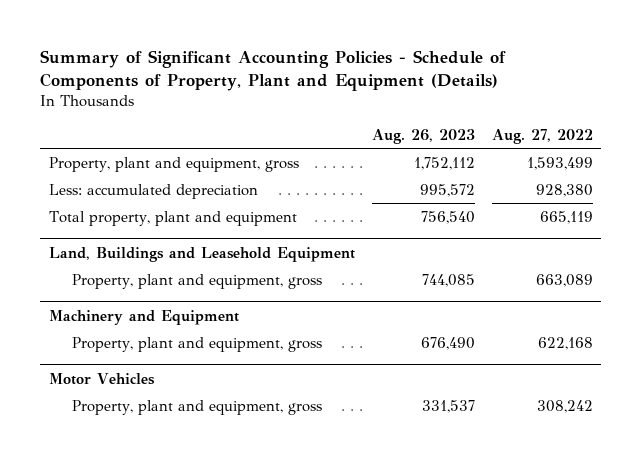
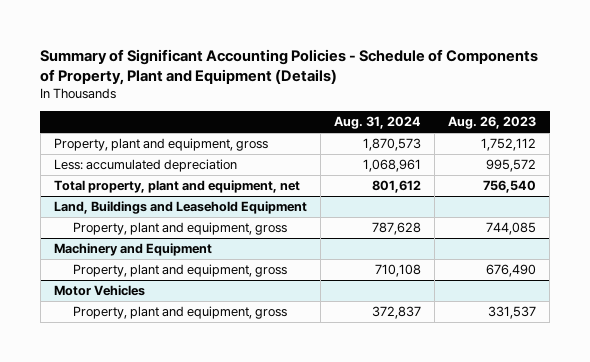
- | Aug. 26, 2023 | Aug. 27, 2022
+ | Aug. 31, 2024 | Aug. 26, 2023
- Total property, plant and equipment | 756,540 | 665,119
+ Total property, plant and equipment, net | 801,612 | 756,540

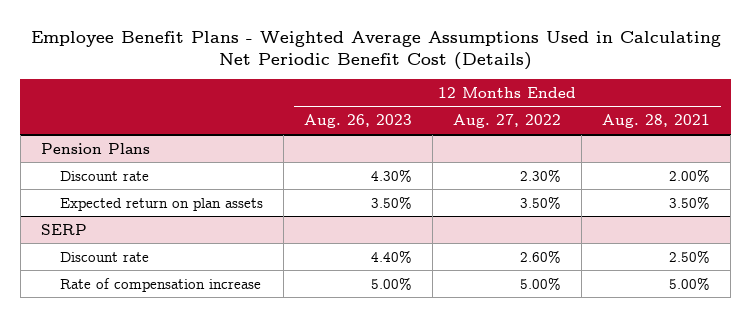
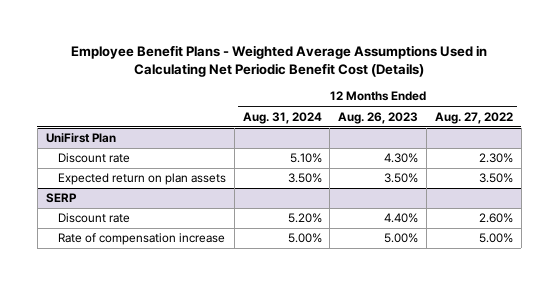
- | 12 Months Ended Aug. 26, 2023 | 12 Months Ended Aug. 27, 2022 | 12 Months Ended Aug. 28, 2021
+ | 12 Months Ended Aug. 31, 2024 | 12 Months Ended Aug. 26, 2023 | 12 Months Ended Aug. 27, 2022
- Pension Plans
+ UniFirst Plan

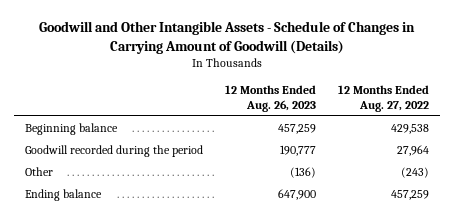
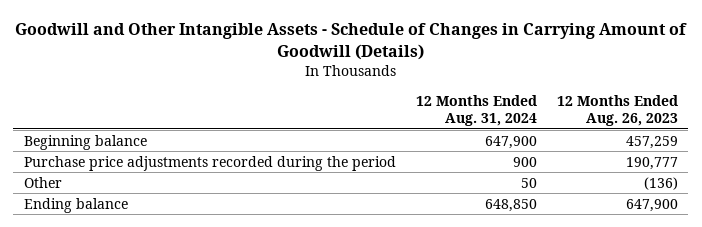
- | 12 Months Ended Aug. 26, 2023 | 12 Months Ended Aug. 27, 2022
+ | 12 Months Ended Aug. 31, 2024 | 12 Months Ended Aug. 26, 2023
- Goodwill recorded during the period | 190,777 | 27,964
+ Purchase price adjustments recorded during the period | 900 | 190,777

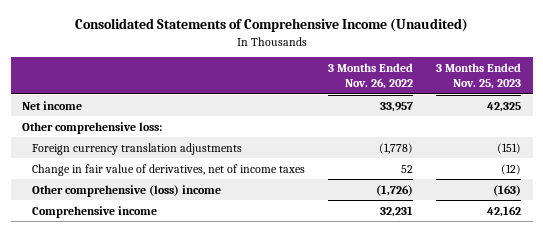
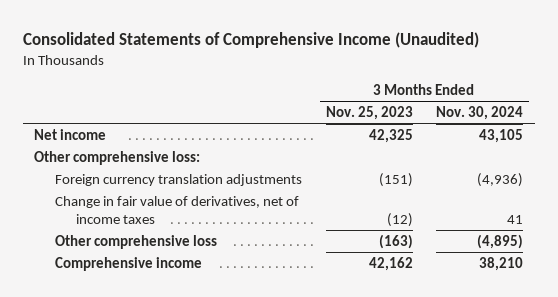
- | 3 Months Ended Nov. 26, 2022 | 3 Months Ended Nov. 25, 2023
+ | 3 Months Ended Nov. 25, 2023 | 3 Months Ended Nov. 30, 2024
- Other comprehensive (loss) income | (1,726) | (163)
+ Other comprehensive loss | (163) | (4,895)

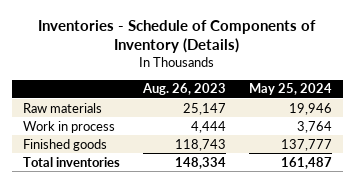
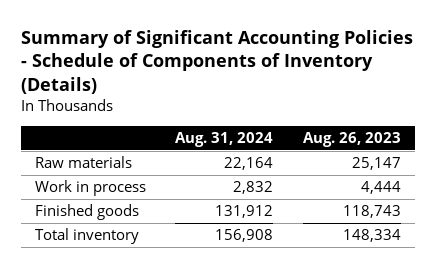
- Inventories - Schedule of Components of Inventory (Details)
+ Summary of Significant Accounting Policies - Schedule of Components of Inventory (Details)
- | Aug. 26, 2023 | May 25, 2024
+ | Aug. 31, 2024 | Aug. 26, 2023
- Total inventories | 148,334 | 161,487
+ Total inventory | 156,908 | 148,334

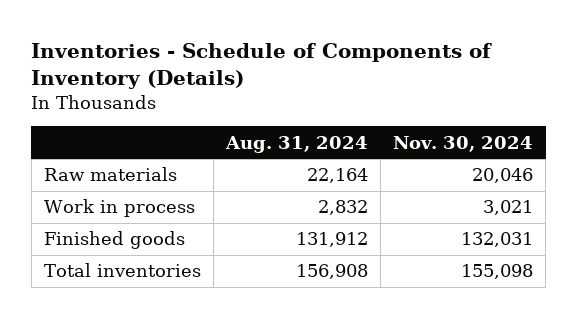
- Summary of Significant Accounting Policies - Schedule of Components of Inventory (Details)
+ Inventories - Schedule of Components of Inventory (Details)
- | Aug. 31, 2024 | Aug. 26, 2023
+ | Aug. 31, 2024 | Nov. 30, 2024
- Total inventory | 156,908 | 148,334
+ Total inventories | 156,908 | 155,098

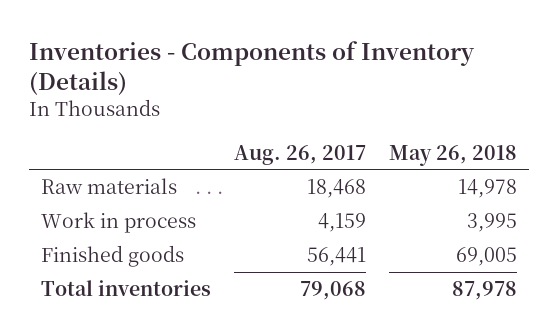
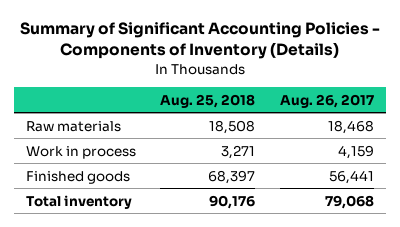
- Inventories - Components of Inventory (Details)
+ Summary of Significant Accounting Policies - Components of Inventory (Details)
- | Aug. 26, 2017 | May 26, 2018
+ | Aug. 25, 2018 | Aug. 26, 2017
- Total inventories | 79,068 | 87,978
+ Total inventory | 90,176 | 79,068

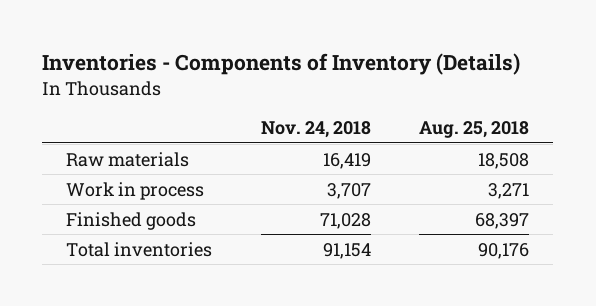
- Summary of Significant Accounting Policies - Components of Inventory (Details)
+ Inventories - Components of Inventory (Details)
- | Aug. 25, 2018 | Aug. 26, 2017
+ | Nov. 24, 2018 | Aug. 25, 2018
- Total inventory | 90,176 | 79,068
+ Total inventories | 91,154 | 90,176

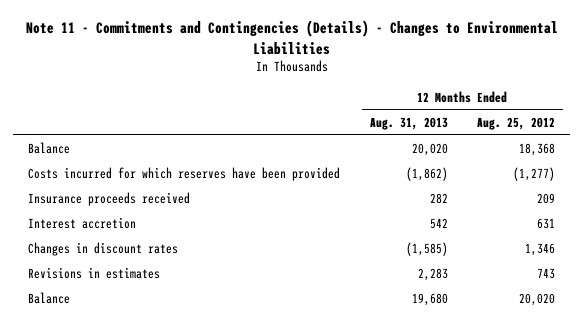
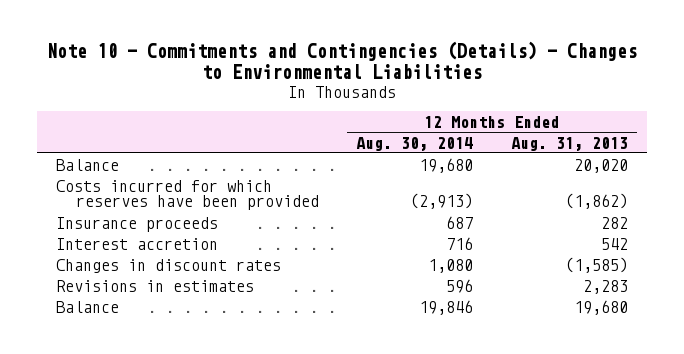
- Note 11 - Commitments and Contingencies (Details) - Changes to Environmental Liabilities
+ Note 10 - Commitments and Contingencies (Details) - Changes to Environmental Liabilities
- | 12 Months Ended Aug. 31, 2013 | 12 Months Ended Aug. 25, 2012
+ | 12 Months Ended Aug. 30, 2014 | 12 Months Ended Aug. 31, 2013
- Insurance proceeds received | 282 | 209
+ Insurance proceeds | 687 | 282

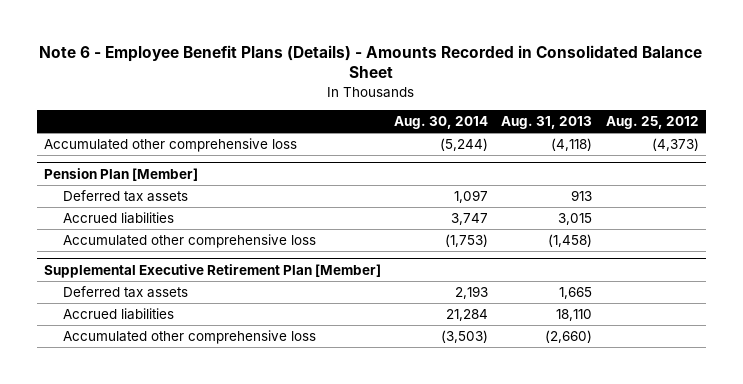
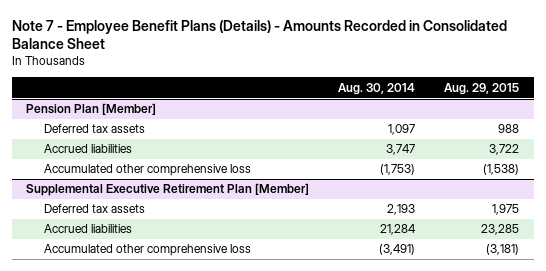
- Note 6 - Employee Benefit Plans (Details) - Amounts Recorded in Consolidated Balance Sheet
+ Note 7 - Employee Benefit Plans (Details) - Amounts Recorded in Consolidated Balance Sheet
- | Aug. 30, 2014 | Aug. 31, 2013 | Aug. 25, 2012
+ | Aug. 30, 2014 | Aug. 29, 2015
- Accumulated other comprehensive loss | (5,244) | (4,118) | (4,373)
@ Supplemental Executive Retirement Plan [Member]
- Accumulated other comprehensive loss | (3,503) | (2,660) |
+ Accumulated other comprehensive loss | (3,491) | (3,181)

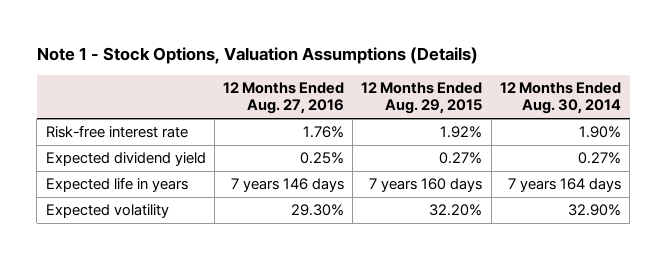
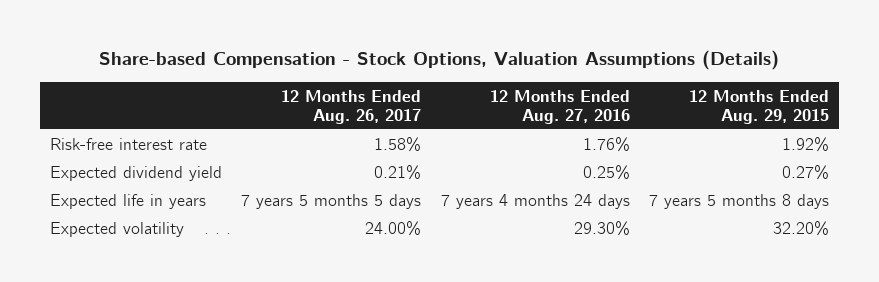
- Note 1 - Stock Options, Valuation Assumptions (Details)
+ Share-based Compensation - Stock Options, Valuation Assumptions (Details)
- | 12 Months Ended Aug. 27, 2016 | 12 Months Ended Aug. 29, 2015 | 12 Months Ended Aug. 30, 2014
+ | 12 Months Ended Aug. 26, 2017 | 12 Months Ended Aug. 27, 2016 | 12 Months Ended Aug. 29, 2015
- Expected life in years | 7 years 146 days | 7 years 160 days | 7 years 164 days
+ Expected life in years | 7 years 5 months 5 days | 7 years 4 months 24 days | 7 years 5 months 8 days

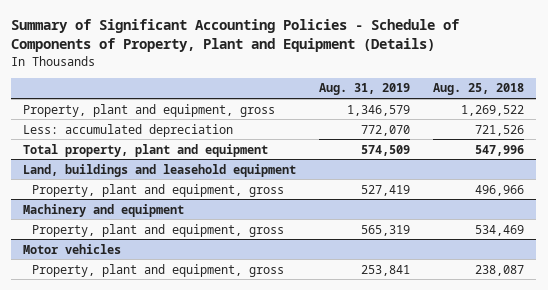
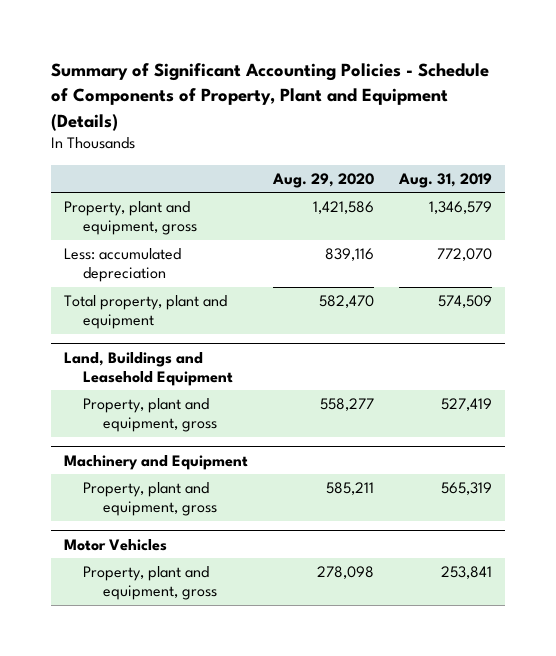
- | Aug. 31, 2019 | Aug. 25, 2018
+ | Aug. 29, 2020 | Aug. 31, 2019
- Land, buildings and leasehold equipment
+ Land, Buildings and Leasehold Equipment
- Machinery and equipment
+ Machinery and Equipment
- Motor vehicles
+ Motor Vehicles

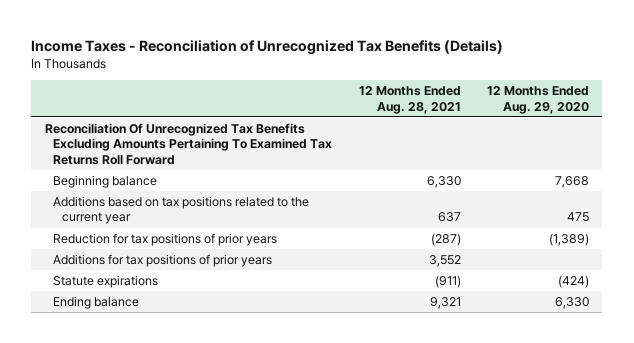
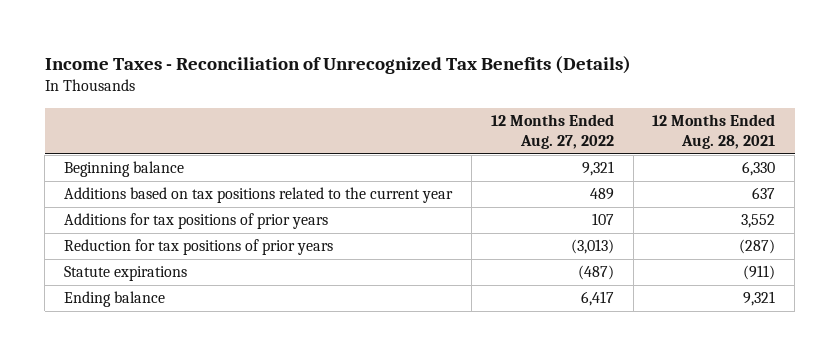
- | 12 Months Ended Aug. 28, 2021 | 12 Months Ended Aug. 29, 2020
+ | 12 Months Ended Aug. 27, 2022 | 12 Months Ended Aug. 28, 2021
- Reconciliation Of Unrecognized Tax Benefits Excluding Amounts Pertaining To Examined Tax Returns Roll Forward
moved down: Reduction for tax positions of prior years | (3,013) | (287)

